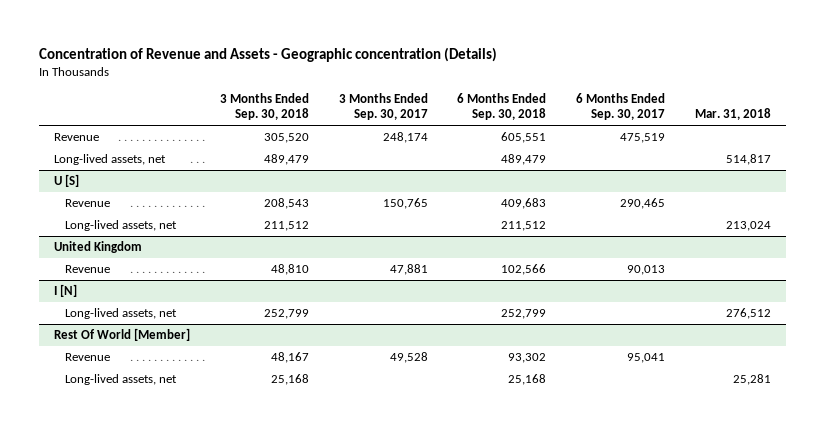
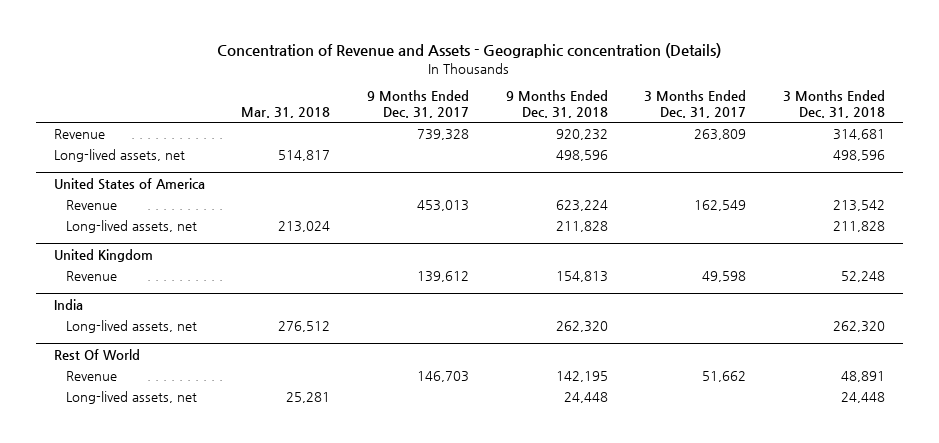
- | 3 Months Ended Sep. 30, 2018 | 3 Months Ended Sep. 30, 2017 | 6 Months Ended Sep. 30, 2018 | 6 Months Ended Sep. 30, 2017 | Mar. 31, 2018
+ | Mar. 31, 2018 | 9 Months Ended Dec. 31, 2017 | 9 Months Ended Dec. 31, 2018 | 3 Months Ended Dec. 31, 2017 | 3 Months Ended Dec. 31, 2018
- U [S]
+ United States of America
- I [N]
+ India
- Rest Of World [Member]
+ Rest Of World

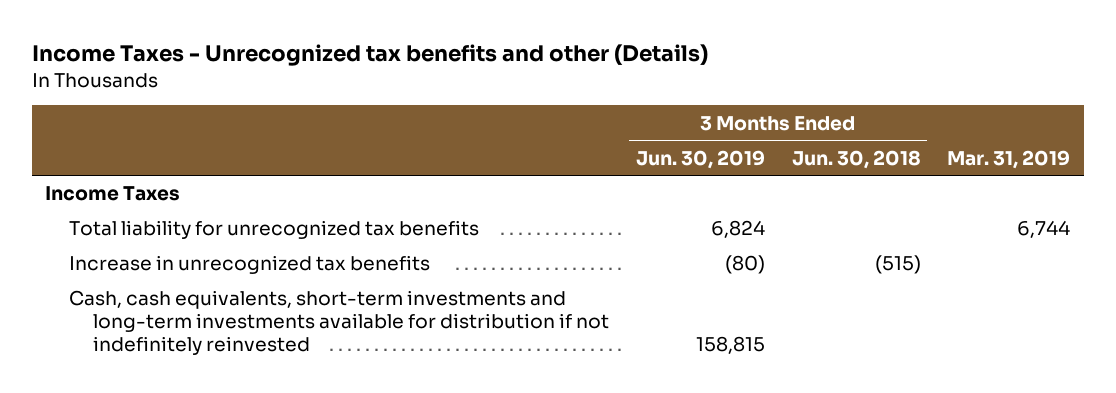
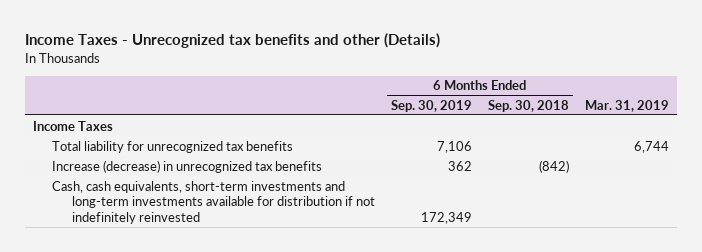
- | 3 Months Ended Jun. 30, 2019 | 3 Months Ended Jun. 30, 2018 | Mar. 31, 2019
+ | 6 Months Ended Sep. 30, 2019 | 6 Months Ended Sep. 30, 2018 | Mar. 31, 2019
- Increase in unrecognized tax benefits | (80) | (515) |
+ Increase (decrease) in unrecognized tax benefits | 362 | (842) |

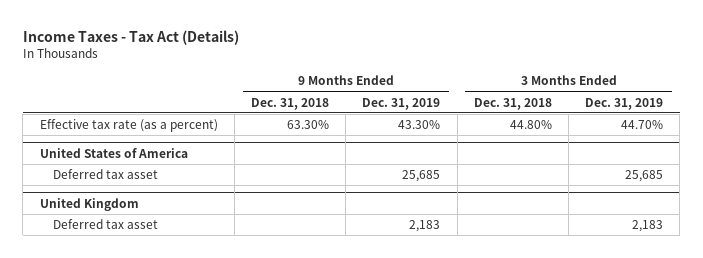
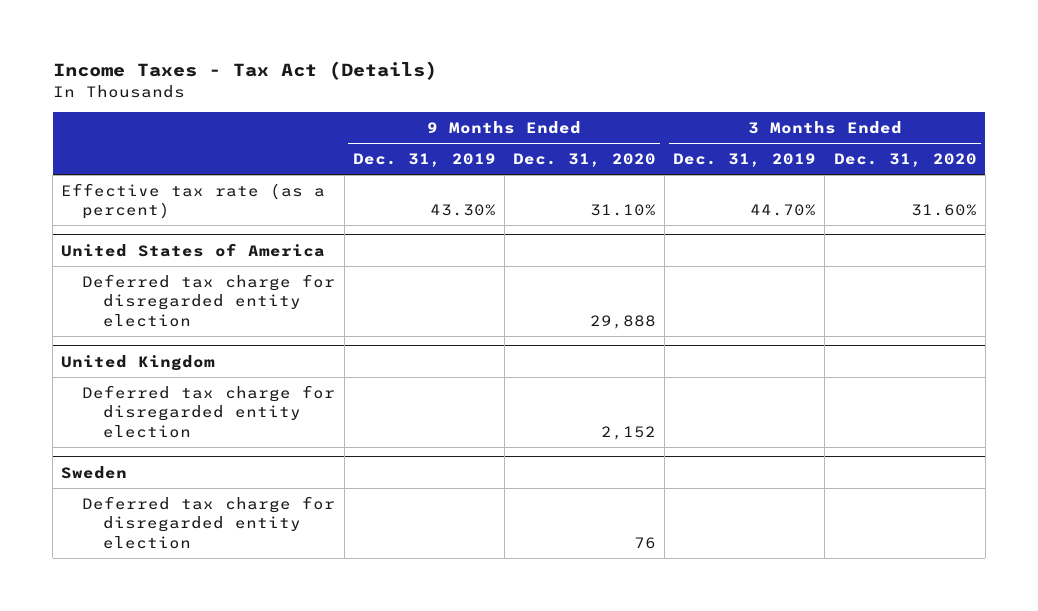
- | 9 Months Ended Dec. 31, 2018 | 9 Months Ended Dec. 31, 2019 | 3 Months Ended Dec. 31, 2018 | 3 Months Ended Dec. 31, 2019
+ | 9 Months Ended Dec. 31, 2019 | 9 Months Ended Dec. 31, 2020 | 3 Months Ended Dec. 31, 2019 | 3 Months Ended Dec. 31, 2020
@ United States of America
- Deferred tax asset | | 25,685 | | 25,685
+ Deferred tax charge for disregarded entity election | | 29,888 | |
@ United Kingdom
- Deferred tax asset | | 2,183 | | 2,183
+ Deferred tax charge for disregarded entity election | | 2,152 | |
+ Sweden
+ Deferred tax charge for disregarded entity election | | 76 | |

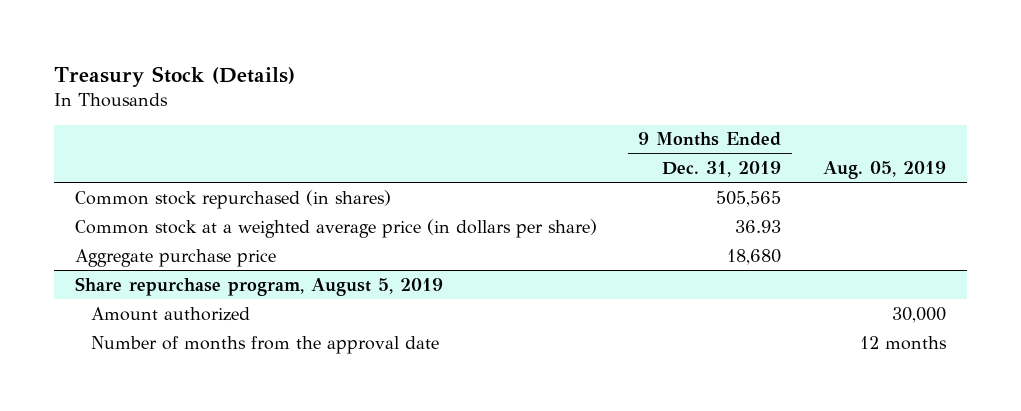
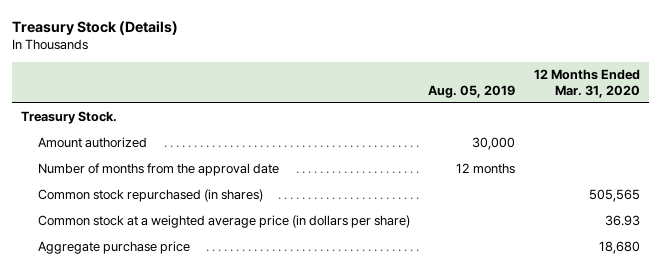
- | 9 Months Ended Dec. 31, 2019 | Aug. 05, 2019
+ | Aug. 05, 2019 | 12 Months Ended Mar. 31, 2020
+ Treasury Stock.
+ Amount authorized | 30,000 |
+ Number of months from the approval date | 12 months |
- Share repurchase program, August 5, 2019
- Amount authorized | | 30,000
- Number of months from the approval date | | 12 months

